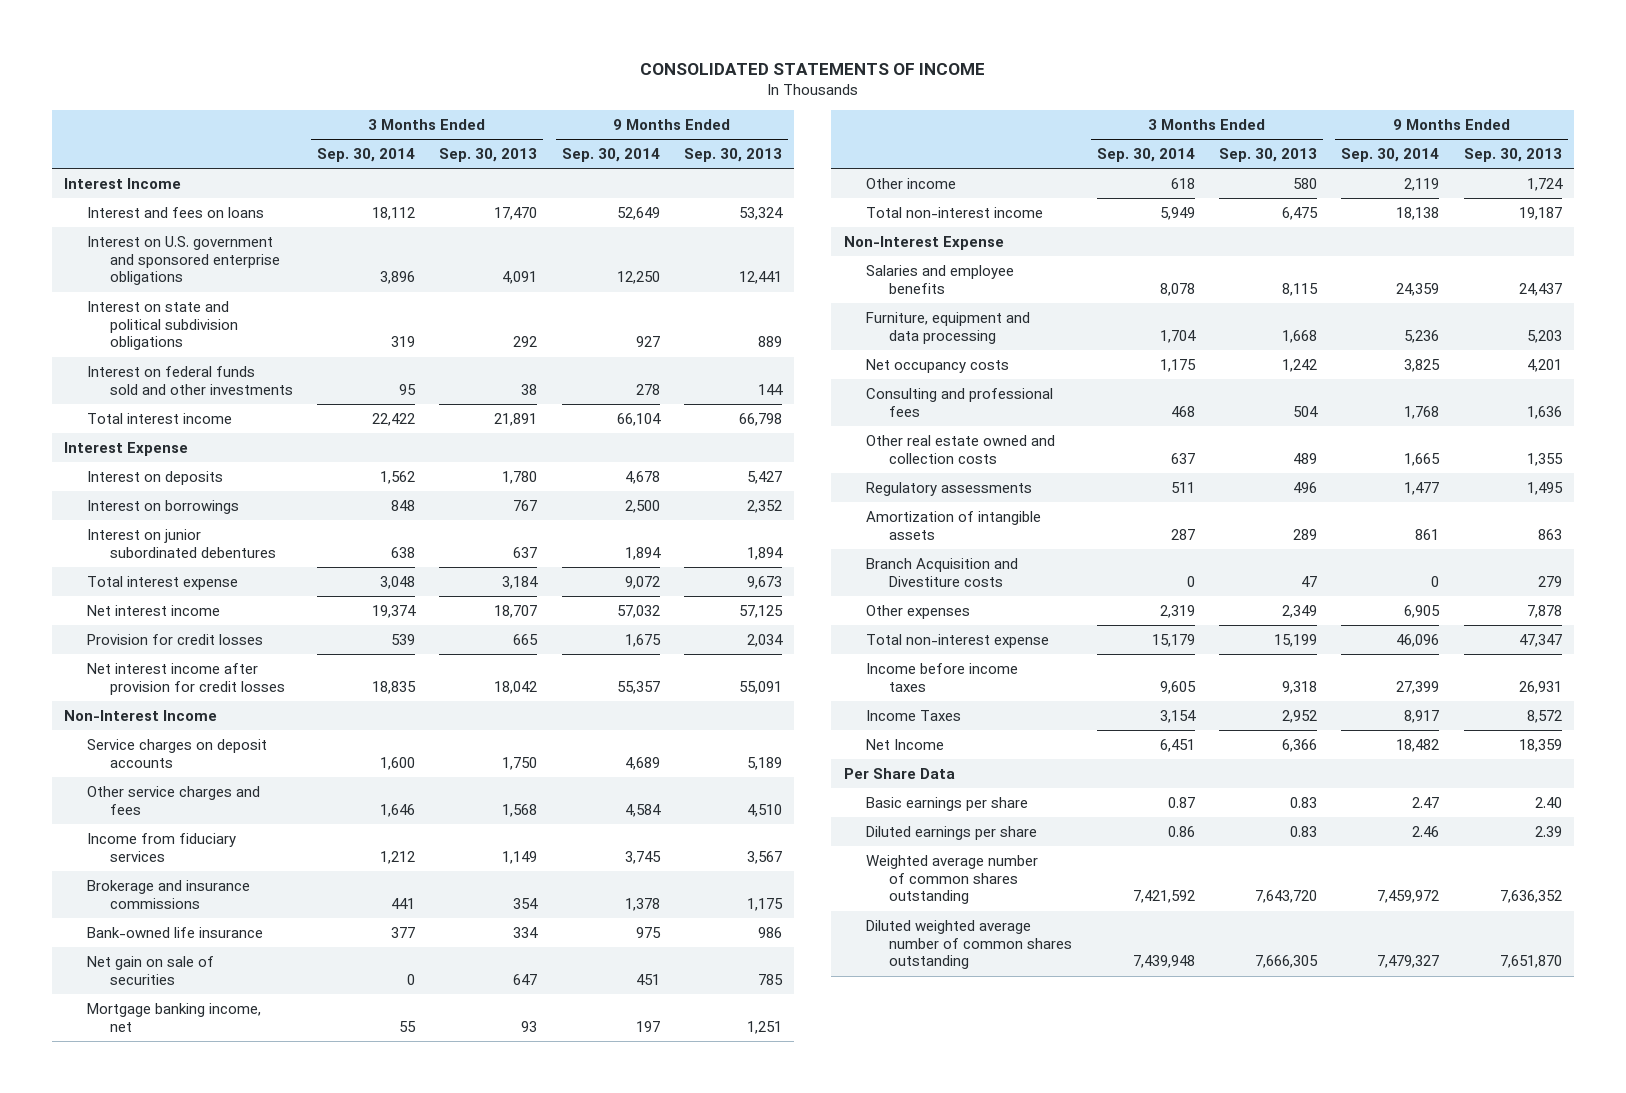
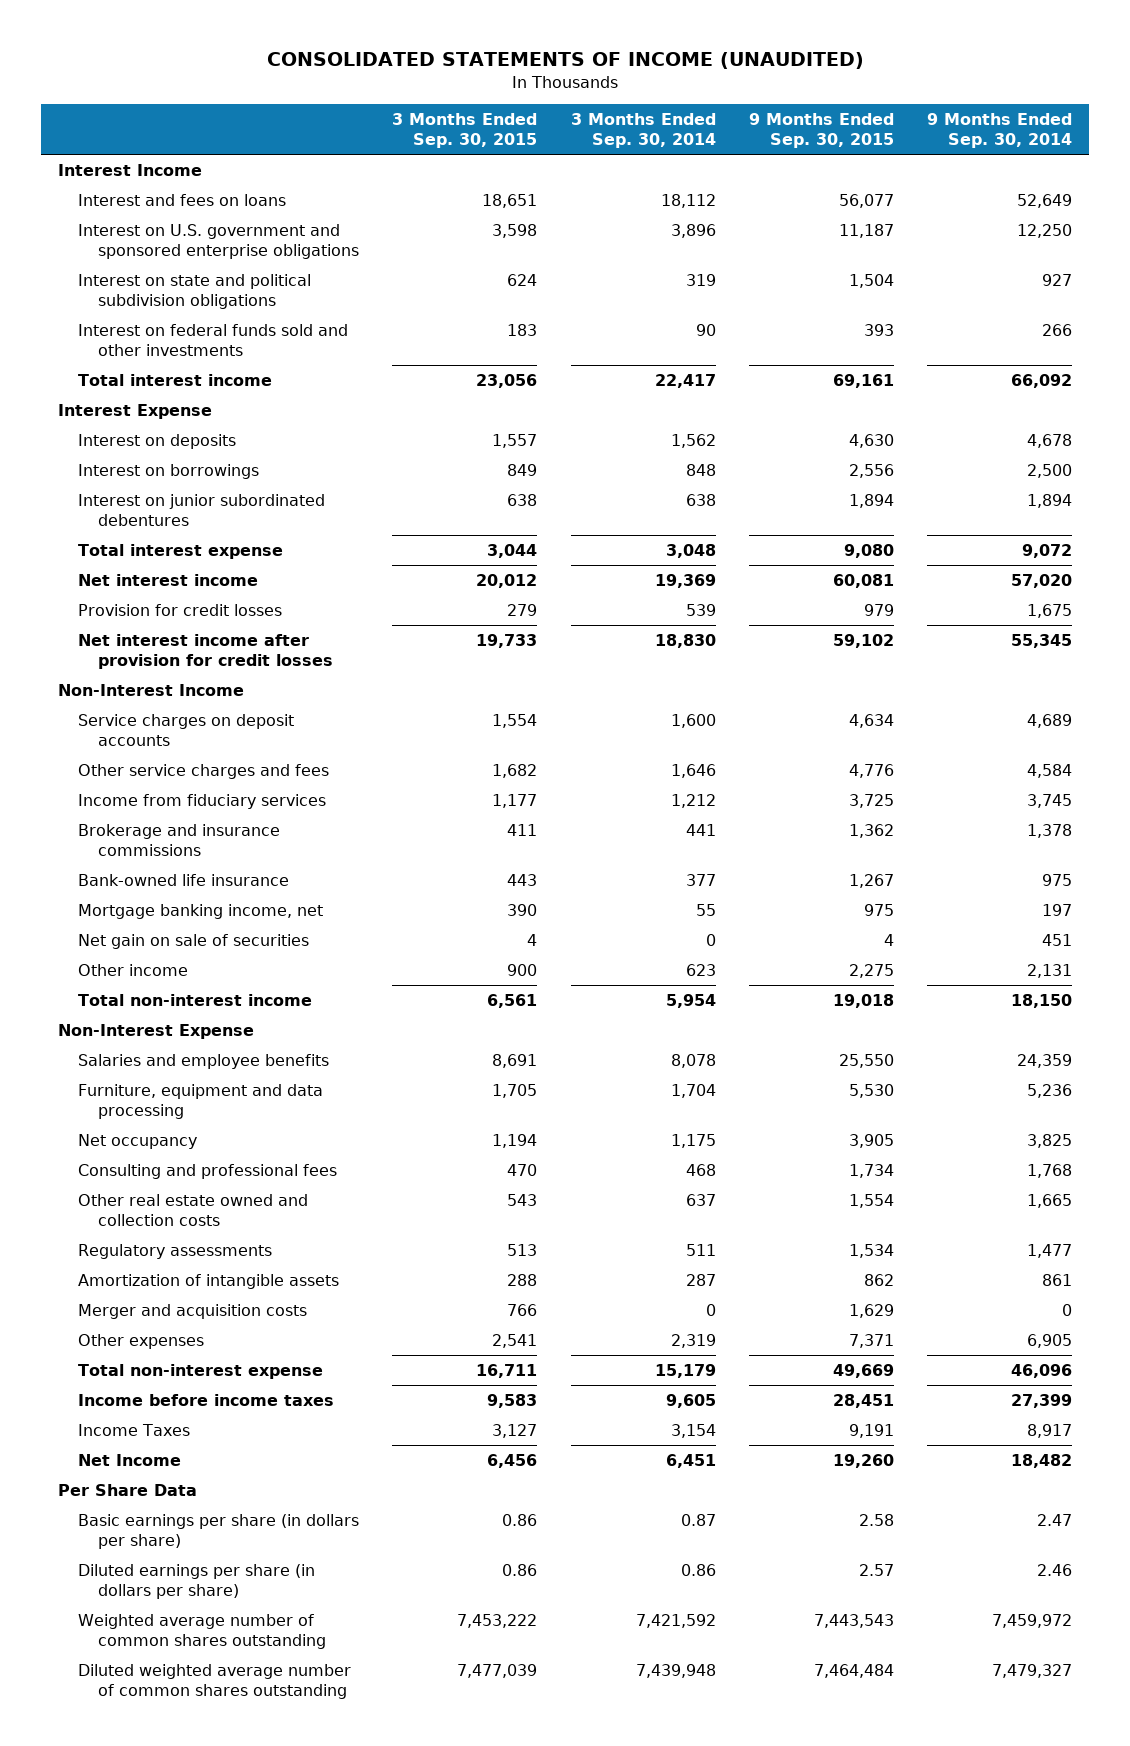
- CONSOLIDATED STATEMENTS OF INCOME
+ CONSOLIDATED STATEMENTS OF INCOME (UNAUDITED)
- | 3 Months Ended Sep. 30, 2014 | 3 Months Ended Sep. 30, 2013 | 9 Months Ended Sep. 30, 2014 | 9 Months Ended Sep. 30, 2013
+ | 3 Months Ended Sep. 30, 2015 | 3 Months Ended Sep. 30, 2014 | 9 Months Ended Sep. 30, 2015 | 9 Months Ended Sep. 30, 2014
- Interest on federal funds sold and other investments | 95 | 38 | 278 | 144
- Total interest income | 22,422 | 21,891 | 66,104 | 66,798
+ Interest on federal funds sold and other investments | 183 | 90 | 393 | 266
+ Total interest income | 23,056 | 22,417 | 69,161 | 66,092
- Net interest income | 19,374 | 18,707 | 57,032 | 57,125
+ Net interest income | 20,012 | 19,369 | 60,081 | 57,020
- Net interest income after provision for credit losses | 18,835 | 18,042 | 55,357 | 55,091
+ Net interest income after provision for credit losses | 19,733 | 18,830 | 59,102 | 55,345
- Other income | 618 | 580 | 2,119 | 1,724
- Total non-interest income | 5,949 | 6,475 | 18,138 | 19,187
moved down: Net gain on sale of securities | 4 | 0 | 4 | 451
+ Other income | 900 | 623 | 2,275 | 2,131
+ Total non-interest income | 6,561 | 5,954 | 19,018 | 18,150
- Net occupancy costs | 1,175 | 1,242 | 3,825 | 4,201
+ Net occupancy | 1,194 | 1,175 | 3,905 | 3,825
- Branch Acquisition and Divestiture costs | 0 | 47 | 0 | 279
+ Merger and acquisition costs | 766 | 0 | 1,629 | 0
- Basic earnings per share | 0.87 | 0.83 | 2.47 | 2.40
- Diluted earnings per share | 0.86 | 0.83 | 2.46 | 2.39
+ Basic earnings per share (in dollars per share) | 0.86 | 0.87 | 2.58 | 2.47
+ Diluted earnings per share (in dollars per share) | 0.86 | 0.86 | 2.57 | 2.46

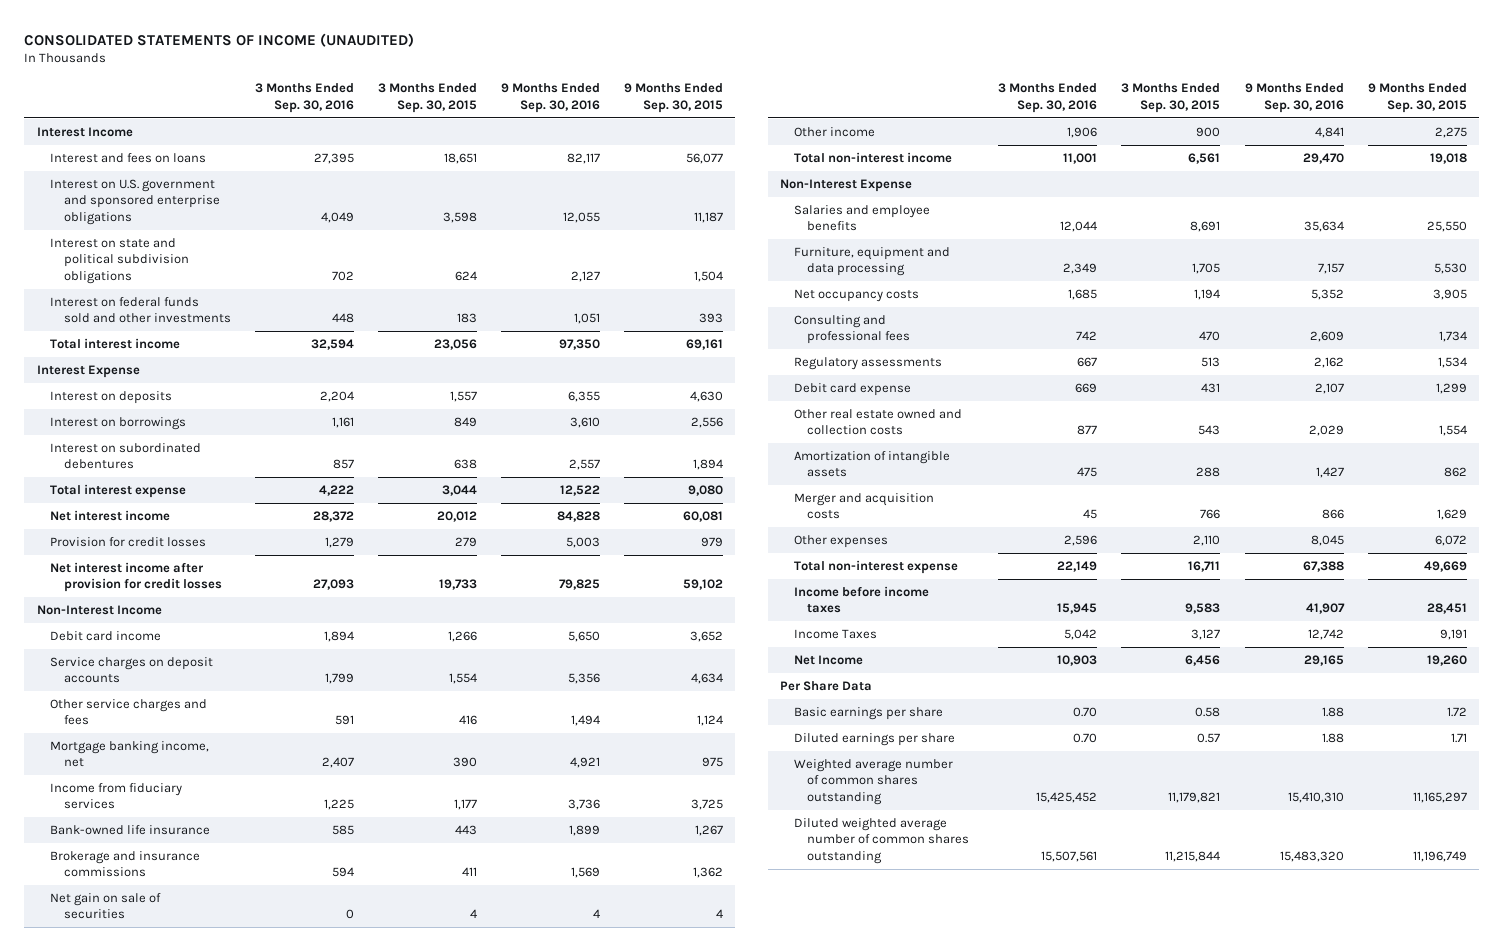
- | 3 Months Ended Sep. 30, 2015 | 3 Months Ended Sep. 30, 2014 | 9 Months Ended Sep. 30, 2015 | 9 Months Ended Sep. 30, 2014
+ | 3 Months Ended Sep. 30, 2016 | 3 Months Ended Sep. 30, 2015 | 9 Months Ended Sep. 30, 2016 | 9 Months Ended Sep. 30, 2015
- Interest on junior subordinated debentures | 638 | 638 | 1,894 | 1,894
+ Interest on subordinated debentures | 857 | 638 | 2,557 | 1,894
+ Debit card income | 1,894 | 1,266 | 5,650 | 3,652
- Other service charges and fees | 1,682 | 1,646 | 4,776 | 4,584
+ Other service charges and fees | 591 | 416 | 1,494 | 1,124
moved up: Mortgage banking income, net | 2,407 | 390 | 4,921 | 975
moved down: Brokerage and insurance commissions | 594 | 411 | 1,569 | 1,362
- Net occupancy | 1,194 | 1,175 | 3,905 | 3,825
+ Net occupancy costs | 1,685 | 1,194 | 5,352 | 3,905
+ Debit card expense | 669 | 431 | 2,107 | 1,299
moved down: Other real estate owned and collection costs | 877 | 543 | 2,029 | 1,554
- Other expenses | 2,541 | 2,319 | 7,371 | 6,905
+ Other expenses | 2,596 | 2,110 | 8,045 | 6,072
- Basic earnings per share (in dollars per share) | 0.86 | 0.87 | 2.58 | 2.47
- Diluted earnings per share (in dollars per share) | 0.86 | 0.86 | 2.57 | 2.46
- Weighted average number of common shares outstanding | 7,453,222 | 7,421,592 | 7,443,543 | 7,459,972
- Diluted weighted average number of common shares outstanding | 7,477,039 | 7,439,948 | 7,464,484 | 7,479,327
+ Basic earnings per share | 0.70 | 0.58 | 1.88 | 1.72
+ Diluted earnings per share | 0.70 | 0.57 | 1.88 | 1.71
+ Weighted average number of common shares outstanding | 15,425,452 | 11,179,821 | 15,410,310 | 11,165,297
+ Diluted weighted average number of common shares outstanding | 15,507,561 | 11,215,844 | 15,483,320 | 11,196,749

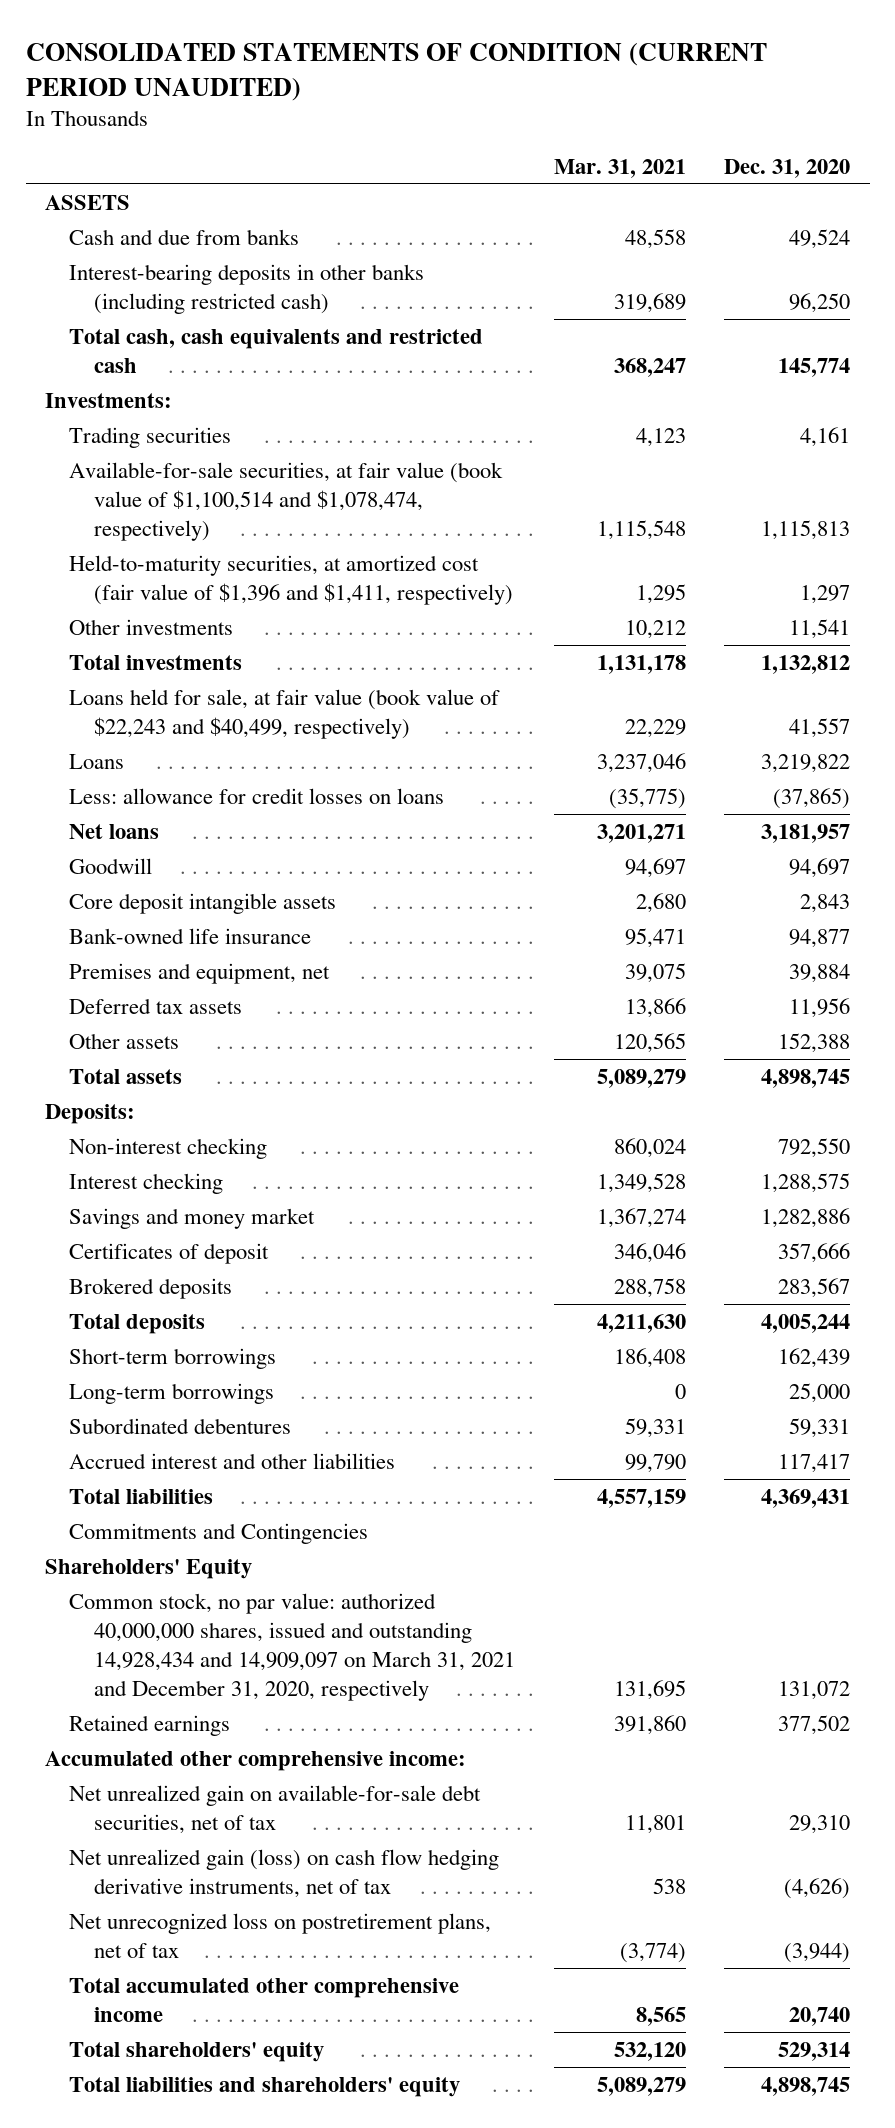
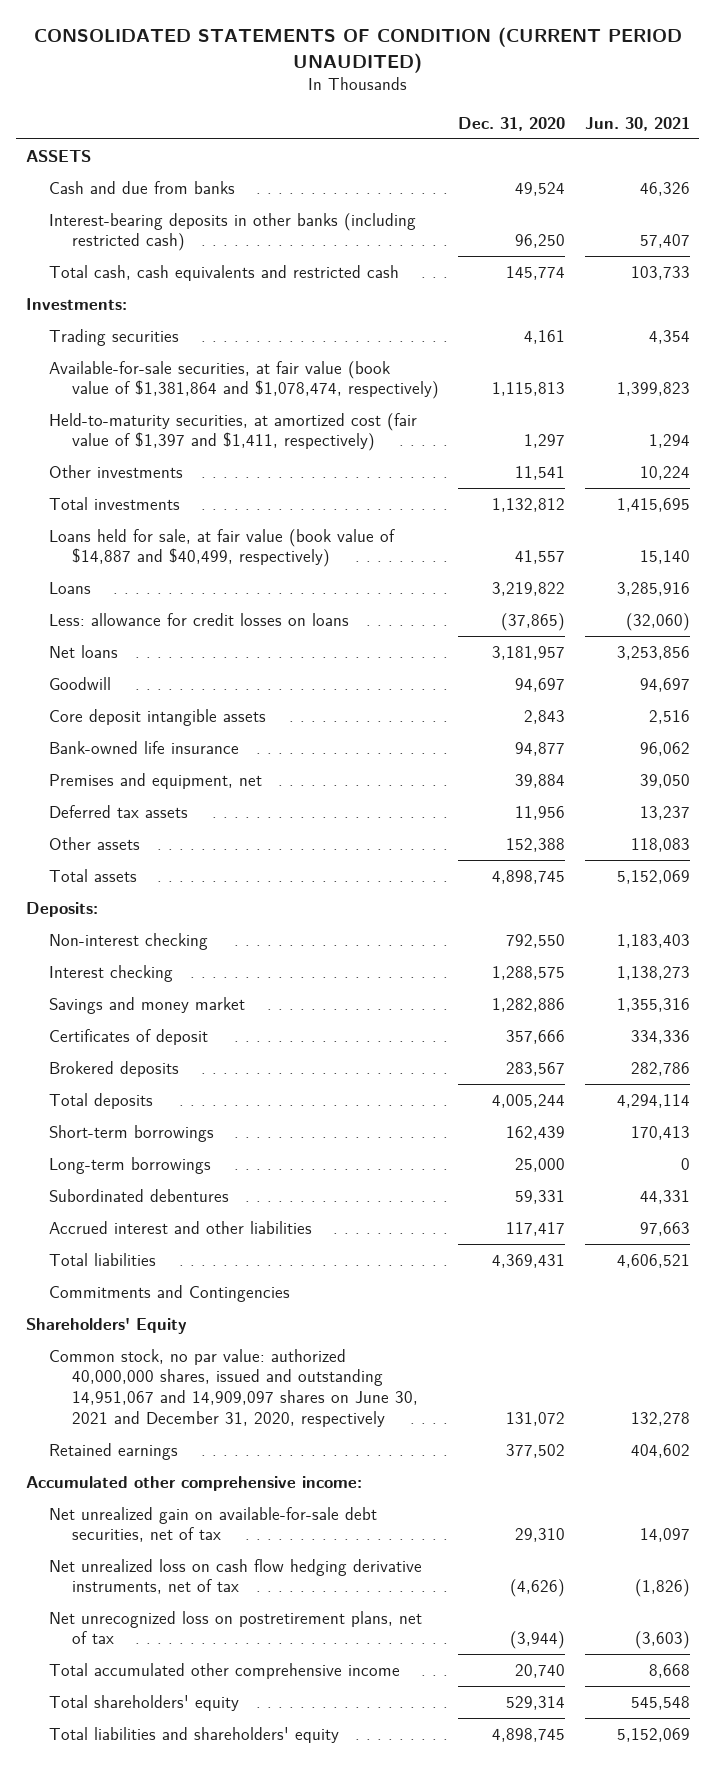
- | Mar. 31, 2021 | Dec. 31, 2020
+ | Dec. 31, 2020 | Jun. 30, 2021
- Available-for-sale securities, at fair value (book value of $1,100,514 and $1,078,474, respectively) | 1,115,548 | 1,115,813
- Held-to-maturity securities, at amortized cost (fair value of $1,396 and $1,411, respectively) | 1,295 | 1,297
+ Available-for-sale securities, at fair value (book value of $1,381,864 and $1,078,474, respectively) | 1,115,813 | 1,399,823
+ Held-to-maturity securities, at amortized cost (fair value of $1,397 and $1,411, respectively) | 1,297 | 1,294
- Loans held for sale, at fair value (book value of $22,243 and $40,499, respectively) | 22,229 | 41,557
+ Loans held for sale, at fair value (book value of $14,887 and $40,499, respectively) | 41,557 | 15,140
- Common stock, no par value: authorized 40,000,000 shares, issued and outstanding 14,928,434 and 14,909,097 on March 31, 2021 and December 31, 2020, respectively | 131,695 | 131,072
+ Common stock, no par value: authorized 40,000,000 shares, issued and outstanding 14,951,067 and 14,909,097 shares on June 30, 2021 and December 31, 2020, respectively | 131,072 | 132,278
- Net unrealized gain (loss) on cash flow hedging derivative instruments, net of tax | 538 | (4,626)
+ Net unrealized loss on cash flow hedging derivative instruments, net of tax | (4,626) | (1,826)

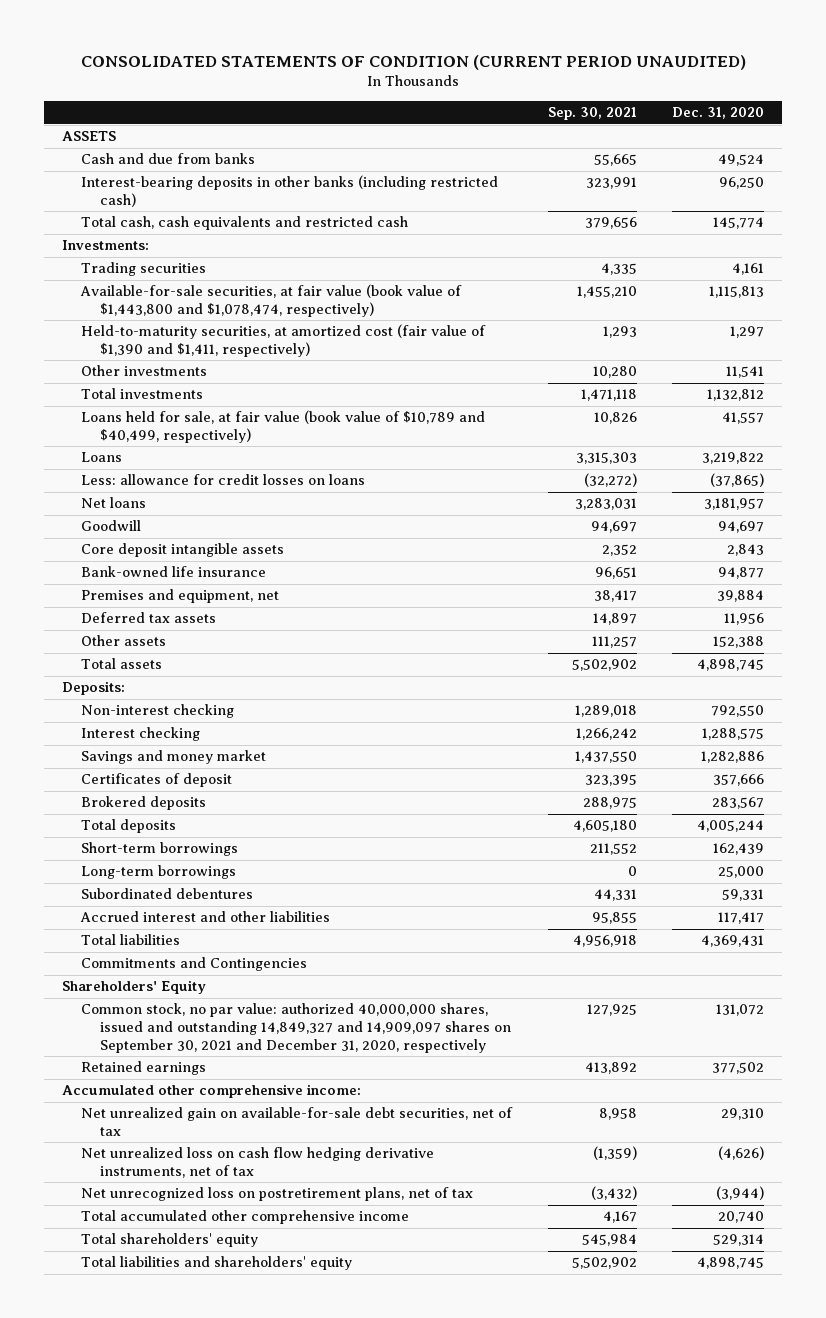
- | Dec. 31, 2020 | Jun. 30, 2021
+ | Sep. 30, 2021 | Dec. 31, 2020
- Available-for-sale securities, at fair value (book value of $1,381,864 and $1,078,474, respectively) | 1,115,813 | 1,399,823
- Held-to-maturity securities, at amortized cost (fair value of $1,397 and $1,411, respectively) | 1,297 | 1,294
+ Available-for-sale securities, at fair value (book value of $1,443,800 and $1,078,474, respectively) | 1,455,210 | 1,115,813
+ Held-to-maturity securities, at amortized cost (fair value of $1,390 and $1,411, respectively) | 1,293 | 1,297
- Loans held for sale, at fair value (book value of $14,887 and $40,499, respectively) | 41,557 | 15,140
+ Loans held for sale, at fair value (book value of $10,789 and $40,499, respectively) | 10,826 | 41,557
- Common stock, no par value: authorized 40,000,000 shares, issued and outstanding 14,951,067 and 14,909,097 shares on June 30, 2021 and December 31, 2020, respectively | 131,072 | 132,278
+ Common stock, no par value: authorized 40,000,000 shares, issued and outstanding 14,849,327 and 14,909,097 shares on September 30, 2021 and December 31, 2020, respectively | 127,925 | 131,072

